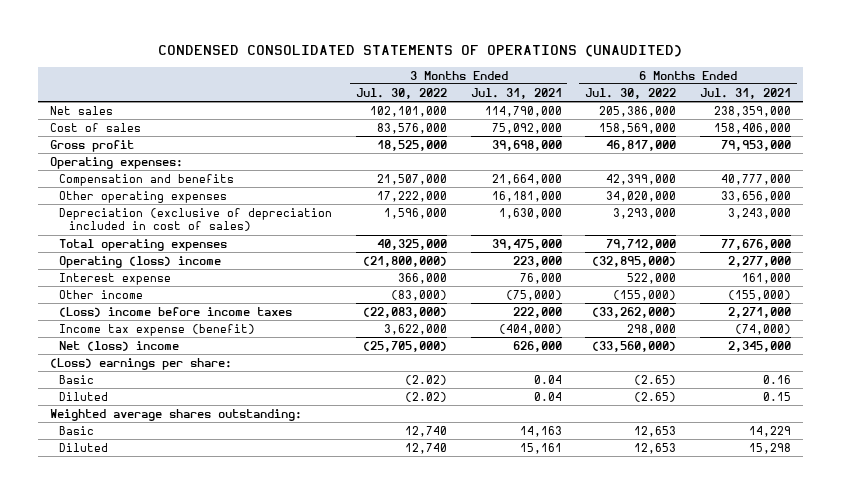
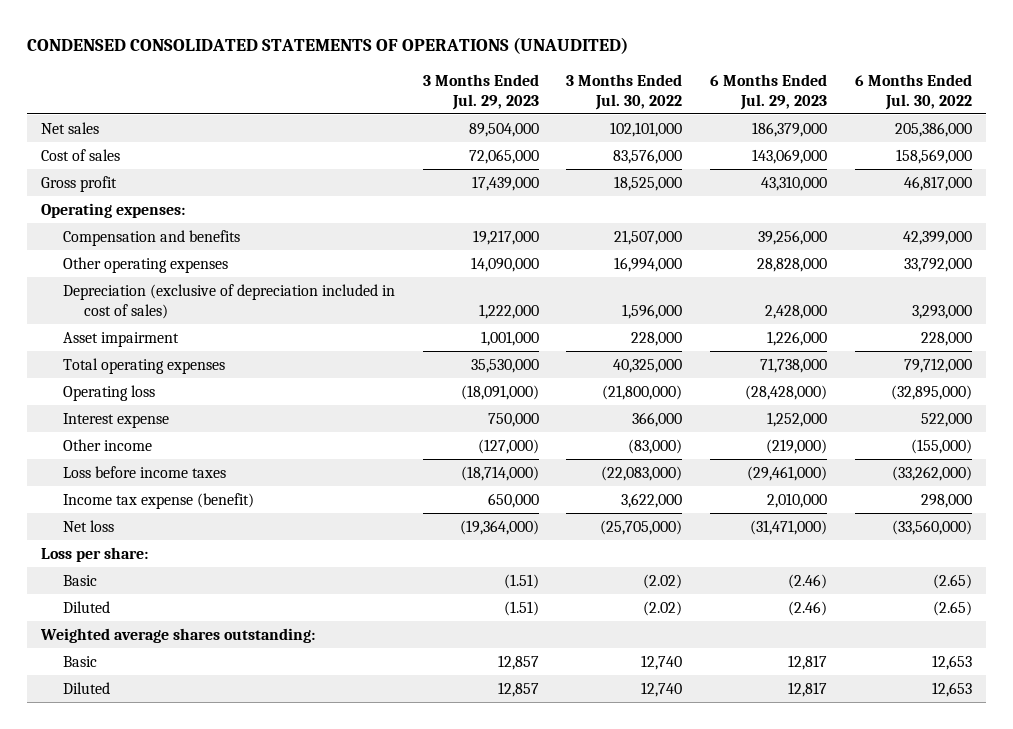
- | 3 Months Ended Jul. 30, 2022 | 3 Months Ended Jul. 31, 2021 | 6 Months Ended Jul. 30, 2022 | 6 Months Ended Jul. 31, 2021
+ | 3 Months Ended Jul. 29, 2023 | 3 Months Ended Jul. 30, 2022 | 6 Months Ended Jul. 29, 2023 | 6 Months Ended Jul. 30, 2022
- Other operating expenses | 17,222,000 | 16,181,000 | 34,020,000 | 33,656,000
+ Other operating expenses | 14,090,000 | 16,994,000 | 28,828,000 | 33,792,000
+ Asset impairment | 1,001,000 | 228,000 | 1,226,000 | 228,000
- Operating (loss) income | (21,800,000) | 223,000 | (32,895,000) | 2,277,000
+ Operating loss | (18,091,000) | (21,800,000) | (28,428,000) | (32,895,000)
- (Loss) income before income taxes | (22,083,000) | 222,000 | (33,262,000) | 2,271,000
+ Loss before income taxes | (18,714,000) | (22,083,000) | (29,461,000) | (33,262,000)
- Net (loss) income | (25,705,000) | 626,000 | (33,560,000) | 2,345,000
- (Loss) earnings per share:
+ Net loss | (19,364,000) | (25,705,000) | (31,471,000) | (33,560,000)
+ Loss per share:

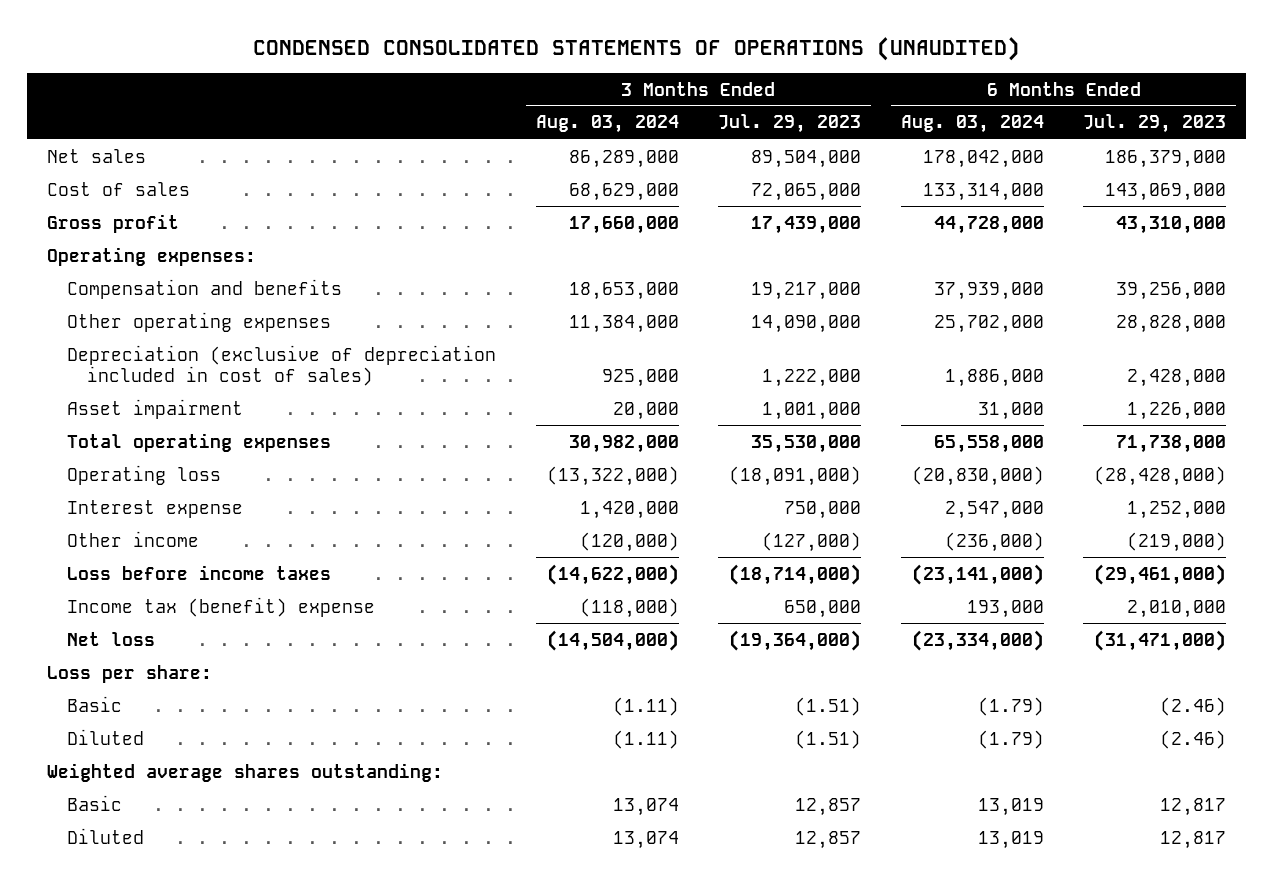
- | 3 Months Ended Jul. 29, 2023 | 3 Months Ended Jul. 30, 2022 | 6 Months Ended Jul. 29, 2023 | 6 Months Ended Jul. 30, 2022
+ | 3 Months Ended Aug. 03, 2024 | 3 Months Ended Jul. 29, 2023 | 6 Months Ended Aug. 03, 2024 | 6 Months Ended Jul. 29, 2023
- Income tax expense (benefit) | 650,000 | 3,622,000 | 2,010,000 | 298,000
+ Income tax (benefit) expense | (118,000) | 650,000 | 193,000 | 2,010,000

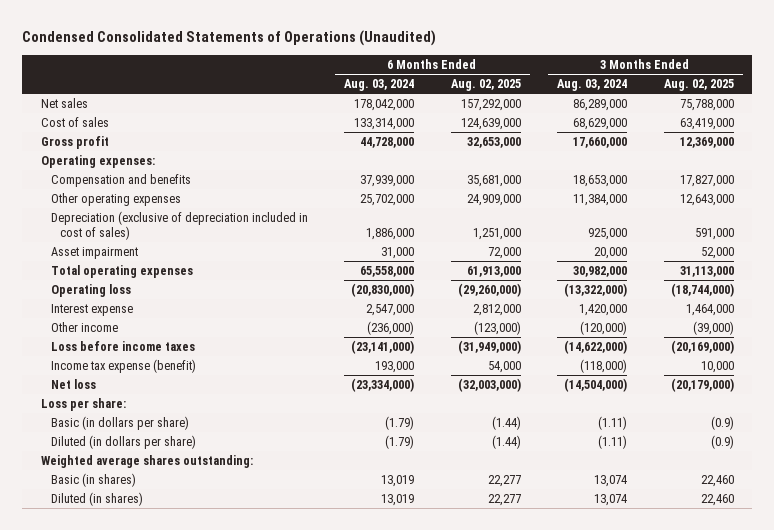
- CONDENSED CONSOLIDATED STATEMENTS OF OPERATIONS (UNAUDITED)
+ Condensed Consolidated Statements of Operations (Unaudited)
- | 3 Months Ended Aug. 03, 2024 | 3 Months Ended Jul. 29, 2023 | 6 Months Ended Aug. 03, 2024 | 6 Months Ended Jul. 29, 2023
+ | 6 Months Ended Aug. 03, 2024 | 6 Months Ended Aug. 02, 2025 | 3 Months Ended Aug. 03, 2024 | 3 Months Ended Aug. 02, 2025
- Income tax (benefit) expense | (118,000) | 650,000 | 193,000 | 2,010,000
+ Income tax expense (benefit) | 193,000 | 54,000 | (118,000) | 10,000
- Basic | (1.11) | (1.51) | (1.79) | (2.46)
- Diluted | (1.11) | (1.51) | (1.79) | (2.46)
+ Basic (in dollars per share) | (1.79) | (1.44) | (1.11) | (0.9)
+ Diluted (in dollars per share) | (1.79) | (1.44) | (1.11) | (0.9)
- Basic | 13,074 | 12,857 | 13,019 | 12,817
- Diluted | 13,074 | 12,857 | 13,019 | 12,817
+ Basic (in shares) | 13,019 | 22,277 | 13,074 | 22,460
+ Diluted (in shares) | 13,019 | 22,277 | 13,074 | 22,460

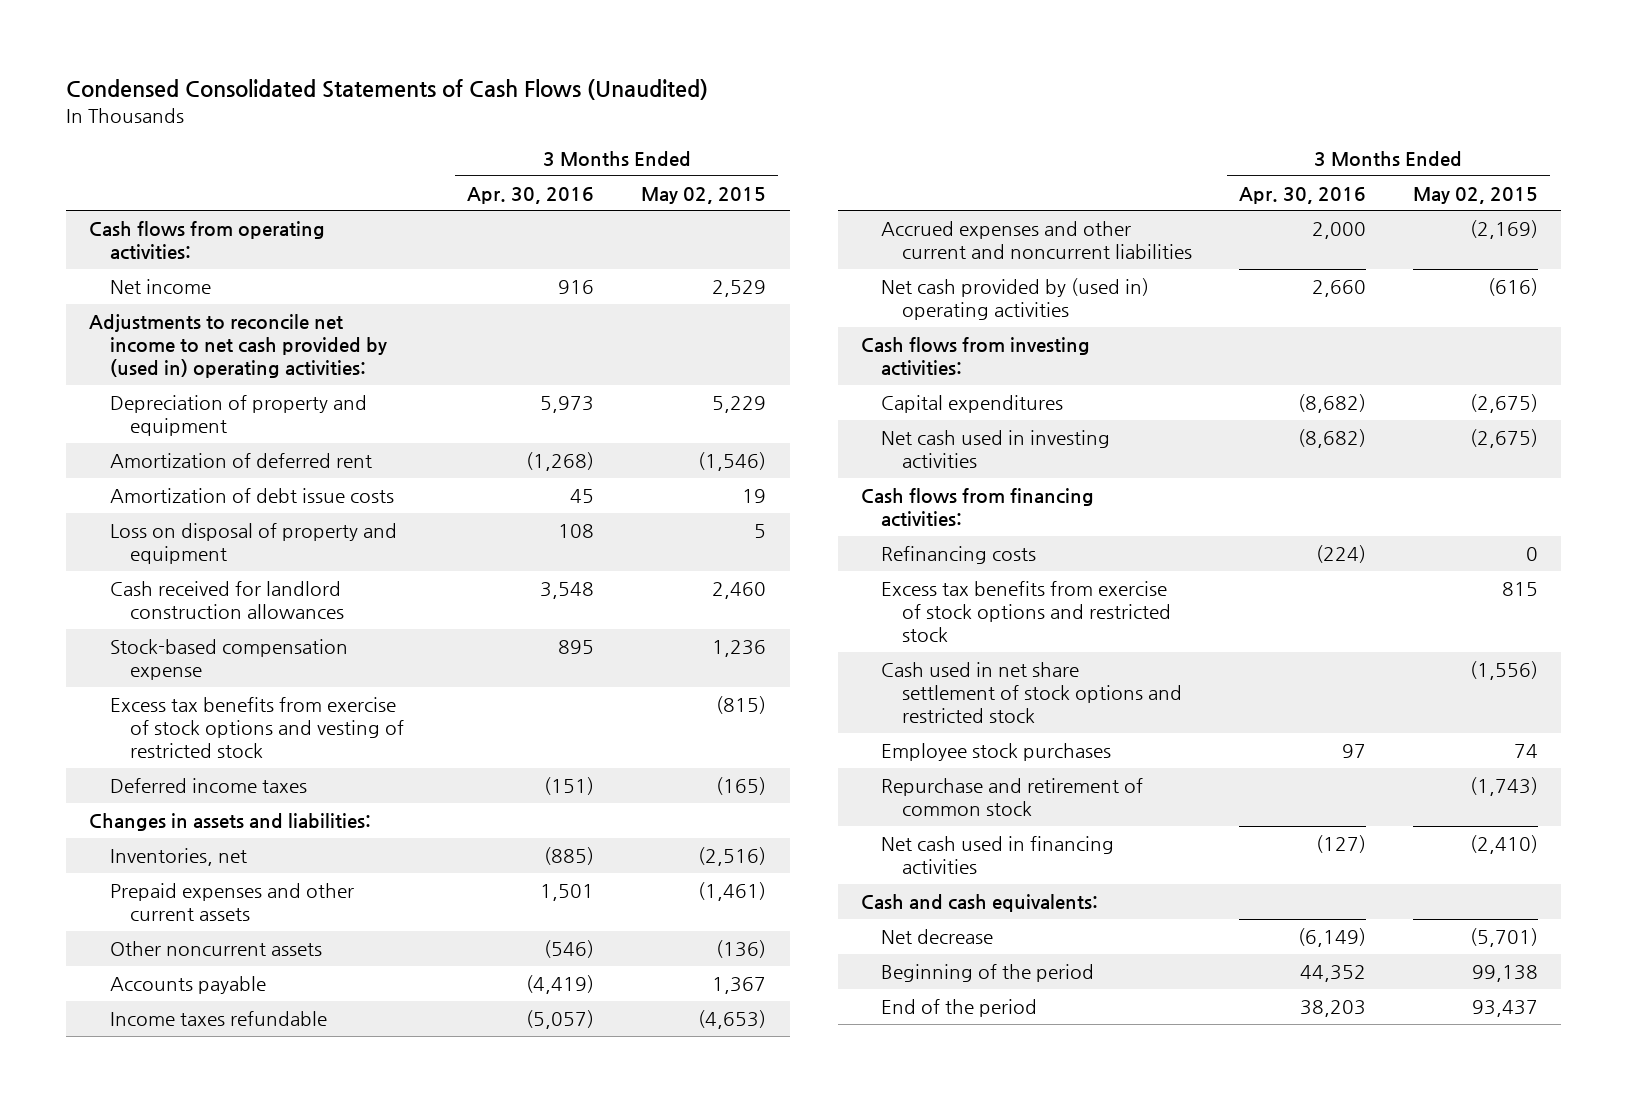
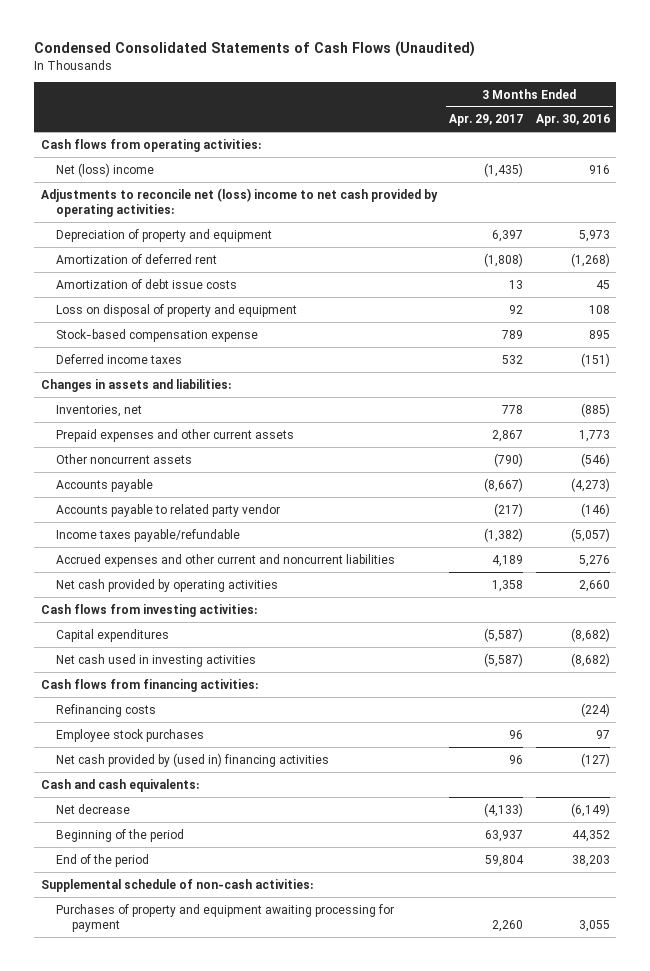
- | 3 Months Ended Apr. 30, 2016 | 3 Months Ended May 02, 2015
+ | 3 Months Ended Apr. 29, 2017 | 3 Months Ended Apr. 30, 2016
- Net income | 916 | 2,529
- Adjustments to reconcile net income to net cash provided by (used in) operating activities:
+ Net (loss) income | (1,435) | 916
+ Adjustments to reconcile net (loss) income to net cash provided by operating activities:
- Cash received for landlord construction allowances | 3,548 | 2,460
- Excess tax benefits from exercise of stock options and vesting of restricted stock | | (815)
- Prepaid expenses and other current assets | 1,501 | (1,461)
+ Prepaid expenses and other current assets | 2,867 | 1,773
- Accounts payable | (4,419) | 1,367
- Income taxes refundable | (5,057) | (4,653)
- Accrued expenses and other current and noncurrent liabilities | 2,000 | (2,169)
- Net cash provided by (used in) operating activities | 2,660 | (616)
+ Accounts payable | (8,667) | (4,273)
+ Accounts payable to related party vendor | (217) | (146)
+ Income taxes payable/refundable | (1,382) | (5,057)
+ Accrued expenses and other current and noncurrent liabilities | 4,189 | 5,276
+ Net cash provided by operating activities | 1,358 | 2,660
- Excess tax benefits from exercise of stock options and restricted stock | | 815
- Cash used in net share settlement of stock options and restricted stock | | (1,556)
- Repurchase and retirement of common stock | | (1,743)
- Net cash used in financing activities | (127) | (2,410)
+ Net cash provided by (used in) financing activities | 96 | (127)
+ Supplemental schedule of non-cash activities:
+ Purchases of property and equipment awaiting processing for payment | 2,260 | 3,055

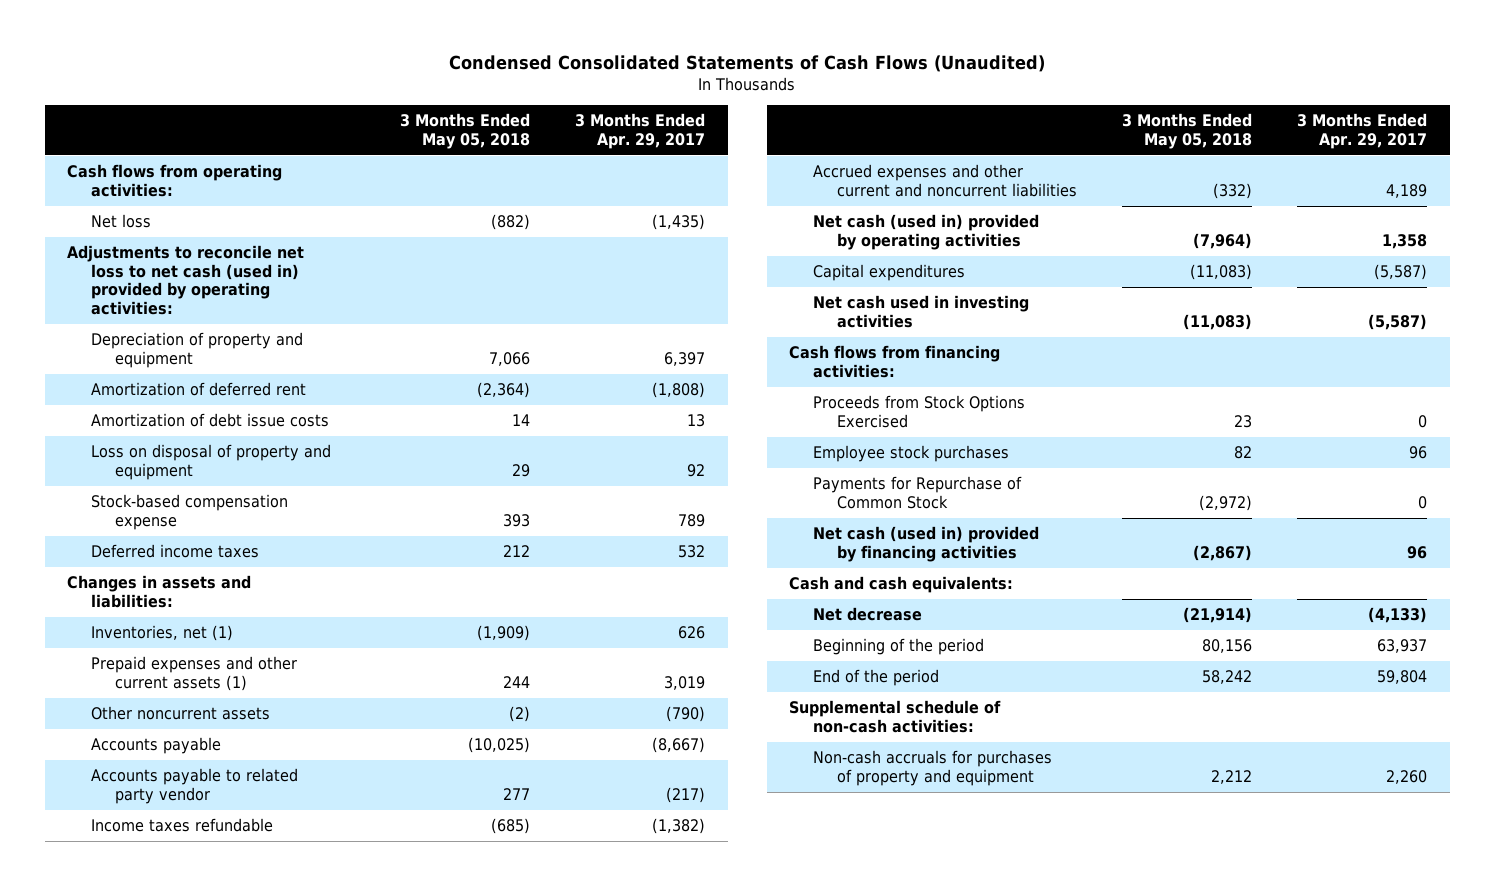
- | 3 Months Ended Apr. 29, 2017 | 3 Months Ended Apr. 30, 2016
+ | 3 Months Ended May 05, 2018 | 3 Months Ended Apr. 29, 2017
- Net (loss) income | (1,435) | 916
- Adjustments to reconcile net (loss) income to net cash provided by operating activities:
+ Net loss | (882) | (1,435)
+ Adjustments to reconcile net loss to net cash (used in) provided by operating activities:
- Inventories, net | 778 | (885)
- Prepaid expenses and other current assets | 2,867 | 1,773
+ Inventories, net (1) | (1,909) | 626
+ Prepaid expenses and other current assets (1) | 244 | 3,019
- Income taxes payable/refundable | (1,382) | (5,057)
+ Income taxes refundable | (685) | (1,382)
- Net cash provided by operating activities | 1,358 | 2,660
- Cash flows from investing activities:
+ Net cash (used in) provided by operating activities | (7,964) | 1,358
- Refinancing costs | | (224)
+ Proceeds from Stock Options Exercised | 23 | 0
- Net cash provided by (used in) financing activities | 96 | (127)
+ Payments for Repurchase of Common Stock | (2,972) | 0
+ Net cash (used in) provided by financing activities | (2,867) | 96
- Purchases of property and equipment awaiting processing for payment | 2,260 | 3,055
+ Non-cash accruals for purchases of property and equipment | 2,212 | 2,260

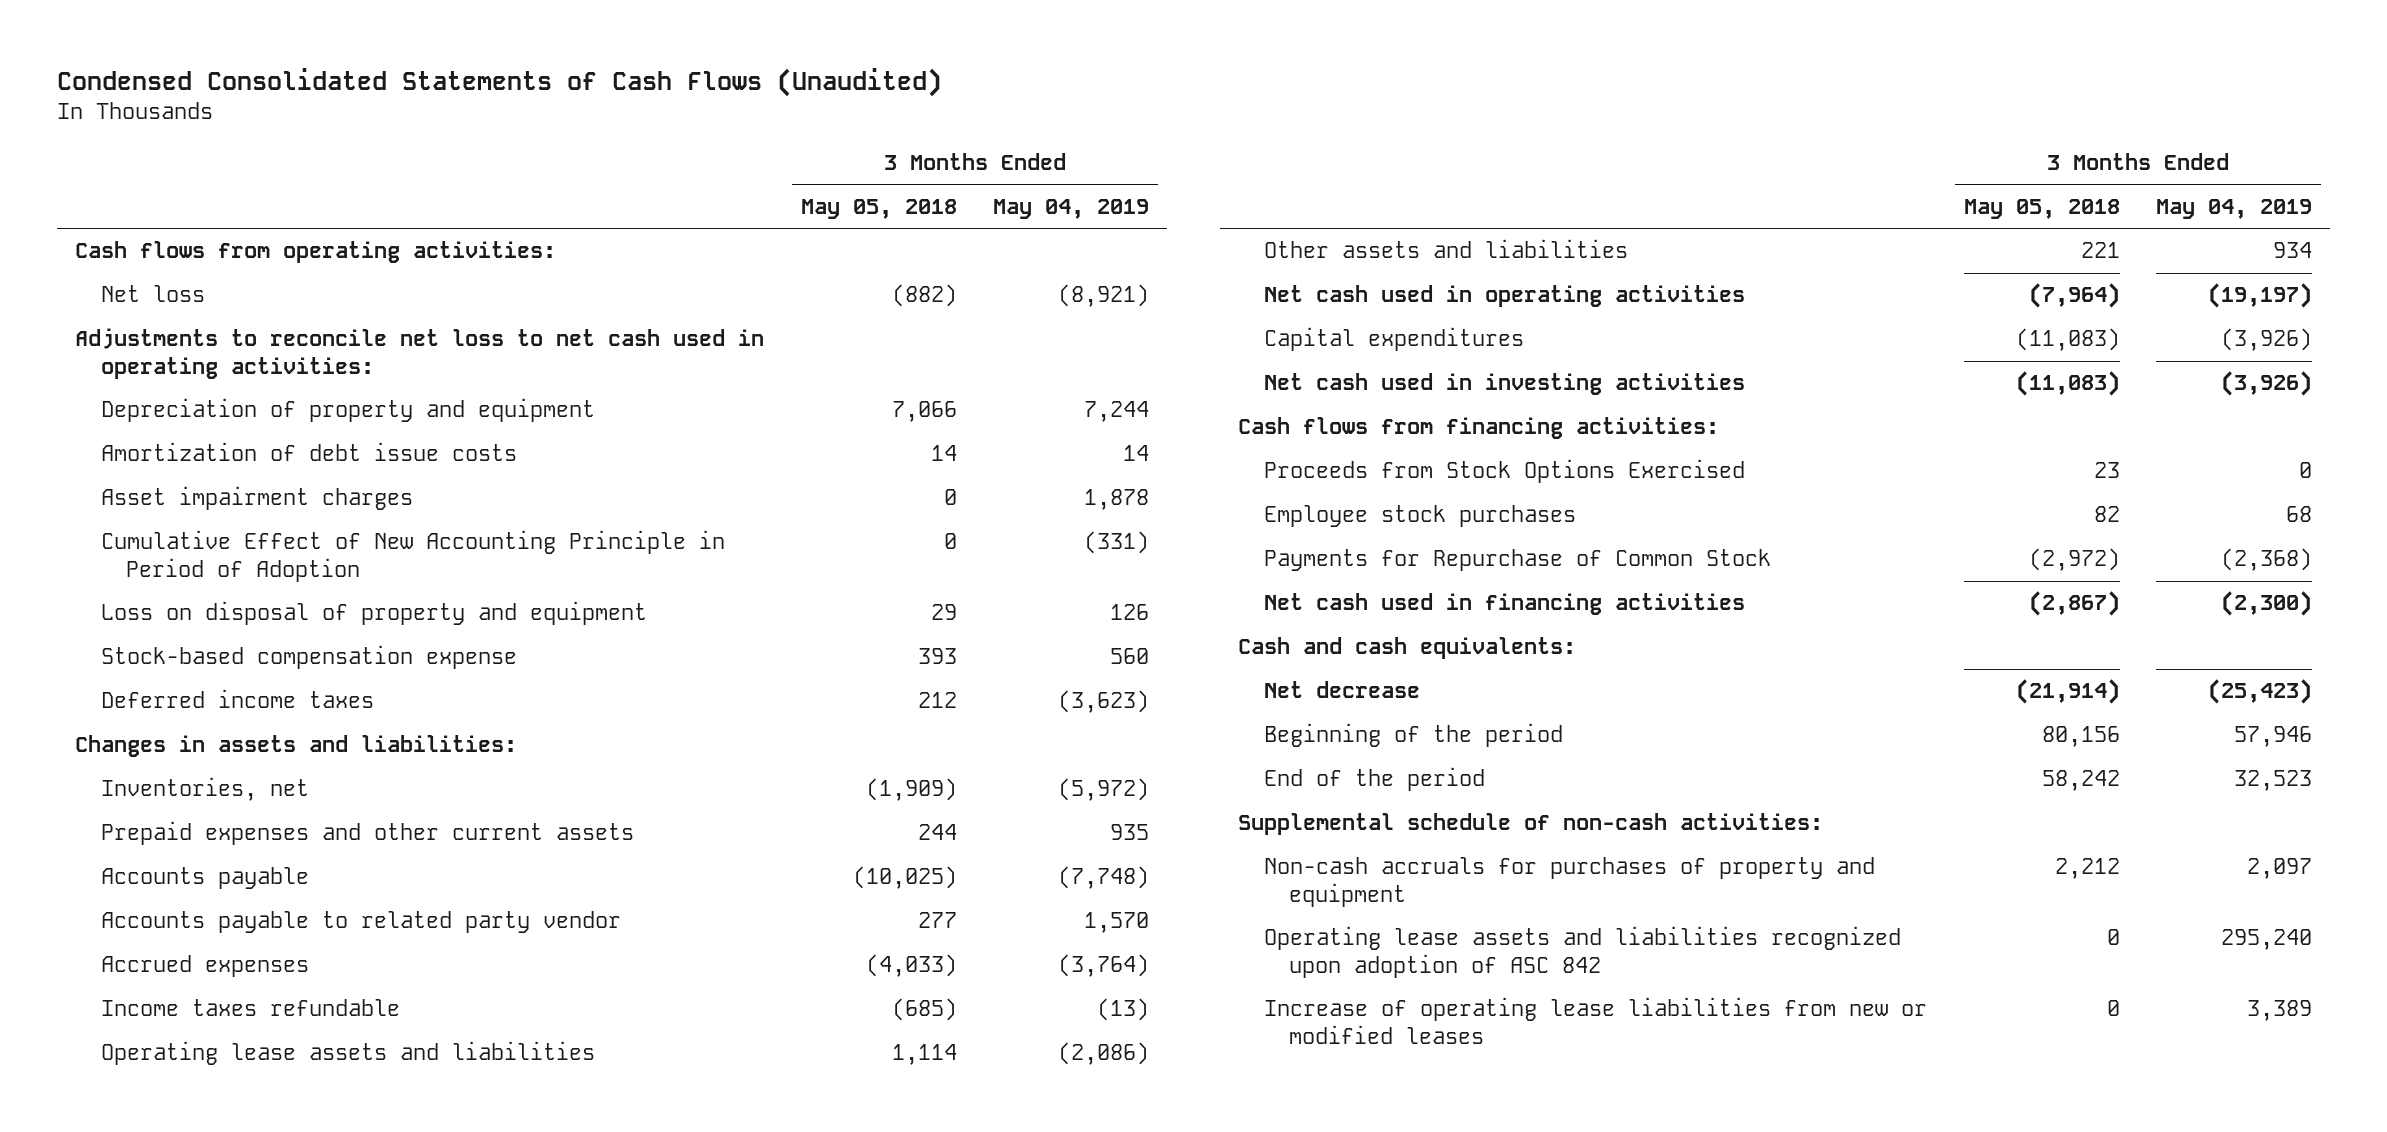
- | 3 Months Ended May 05, 2018 | 3 Months Ended Apr. 29, 2017
+ | 3 Months Ended May 05, 2018 | 3 Months Ended May 04, 2019
- Adjustments to reconcile net loss to net cash (used in) provided by operating activities:
+ Adjustments to reconcile net loss to net cash used in operating activities:
- Amortization of deferred rent | (2,364) | (1,808)
+ Asset impairment charges | 0 | 1,878
+ Cumulative Effect of New Accounting Principle in Period of Adoption | 0 | (331)
- Inventories, net (1) | (1,909) | 626
- Prepaid expenses and other current assets (1) | 244 | 3,019
- Other noncurrent assets | (2) | (790)
+ Inventories, net | (1,909) | (5,972)
+ Prepaid expenses and other current assets | 244 | 935
+ Accrued expenses | (4,033) | (3,764)
- Accrued expenses and other current and noncurrent liabilities | (332) | 4,189
- Net cash (used in) provided by operating activities | (7,964) | 1,358
+ Operating lease assets and liabilities | 1,114 | (2,086)
+ Other assets and liabilities | 221 | 934
+ Net cash used in operating activities | (7,964) | (19,197)
- Net cash (used in) provided by financing activities | (2,867) | 96
+ Net cash used in financing activities | (2,867) | (2,300)
+ Operating lease assets and liabilities recognized upon adoption of ASC 842 | 0 | 295,240
+ Increase of operating lease liabilities from new or modified leases | 0 | 3,389

